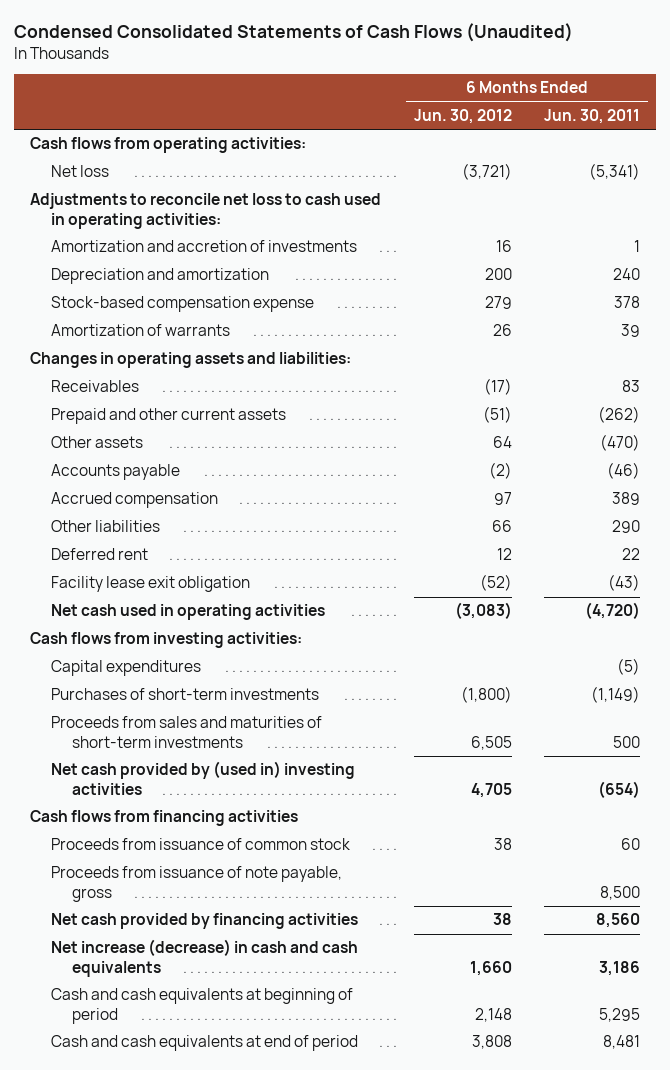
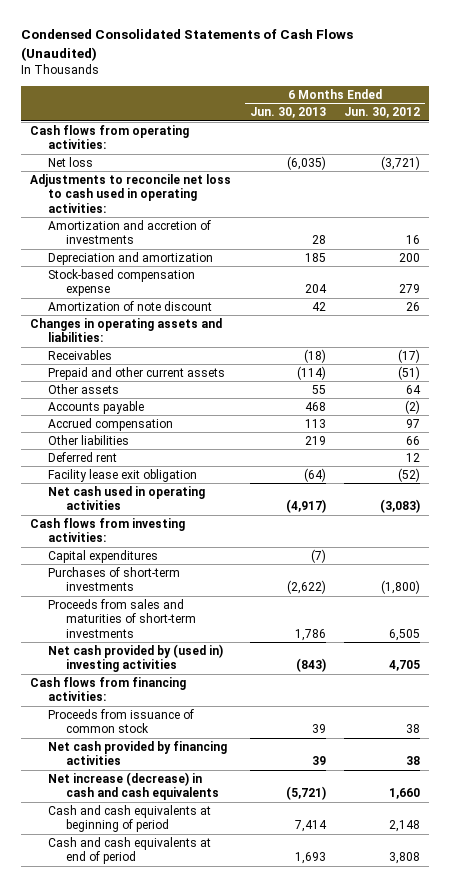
- | 6 Months Ended Jun. 30, 2012 | 6 Months Ended Jun. 30, 2011
+ | 6 Months Ended Jun. 30, 2013 | 6 Months Ended Jun. 30, 2012
- Amortization of warrants | 26 | 39
+ Amortization of note discount | 42 | 26
- Cash flows from financing activities
+ Cash flows from financing activities:
- Proceeds from issuance of note payable, gross | | 8,500

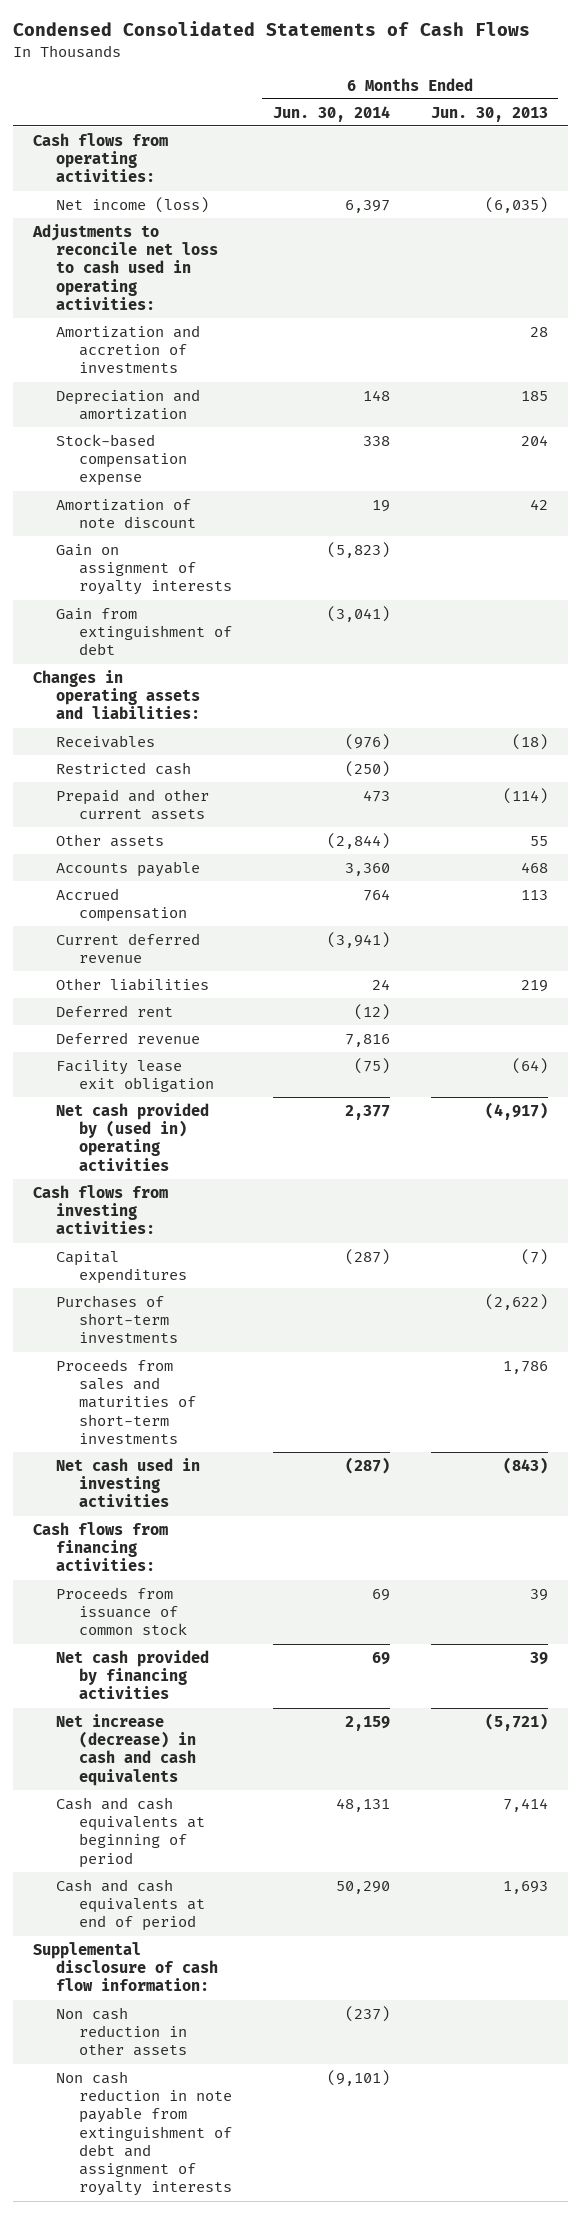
- Condensed Consolidated Statements of Cash Flows (Unaudited)
+ Condensed Consolidated Statements of Cash Flows
- | 6 Months Ended Jun. 30, 2013 | 6 Months Ended Jun. 30, 2012
+ | 6 Months Ended Jun. 30, 2014 | 6 Months Ended Jun. 30, 2013
- Net loss | (6,035) | (3,721)
+ Net income (loss) | 6,397 | (6,035)
+ Gain on assignment of royalty interests | (5,823) |
+ Gain from extinguishment of debt | (3,041) |
+ Restricted cash | (250) |
+ Current deferred revenue | (3,941) |
+ Deferred revenue | 7,816 |
- Net cash used in operating activities | (4,917) | (3,083)
+ Net cash provided by (used in) operating activities | 2,377 | (4,917)
- Net cash provided by (used in) investing activities | (843) | 4,705
+ Net cash used in investing activities | (287) | (843)
+ Supplemental disclosure of cash flow information:
+ Non cash reduction in other assets | (237) |
+ Non cash reduction in note payable from extinguishment of debt and assignment of royalty interests | (9,101) |

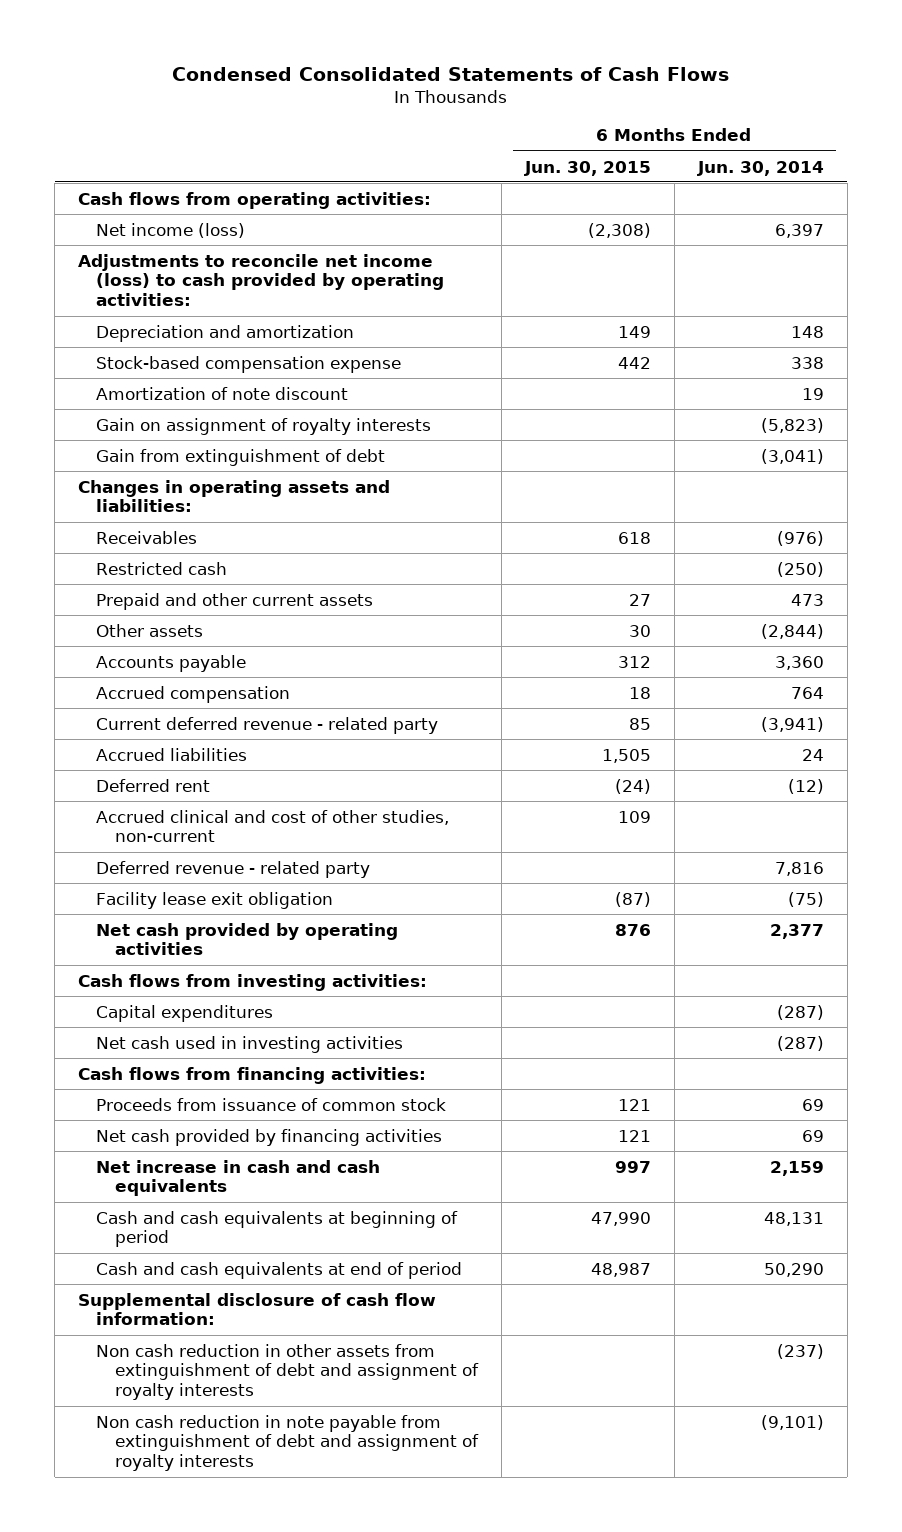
- | 6 Months Ended Jun. 30, 2014 | 6 Months Ended Jun. 30, 2013
+ | 6 Months Ended Jun. 30, 2015 | 6 Months Ended Jun. 30, 2014
- Adjustments to reconcile net loss to cash used in operating activities:
- Amortization and accretion of investments | | 28
+ Adjustments to reconcile net income (loss) to cash provided by operating activities:
- Current deferred revenue | (3,941) |
- Other liabilities | 24 | 219
+ Current deferred revenue - related party | 85 | (3,941)
+ Accrued liabilities | 1,505 | 24
- Deferred revenue | 7,816 |
+ Accrued clinical and cost of other studies, non-current | 109 |
+ Deferred revenue - related party | | 7,816
- Net cash provided by (used in) operating activities | 2,377 | (4,917)
+ Net cash provided by operating activities | 876 | 2,377
- Purchases of short-term investments | | (2,622)
- Proceeds from sales and maturities of short-term investments | | 1,786
- Net increase (decrease) in cash and cash equivalents | 2,159 | (5,721)
+ Net increase in cash and cash equivalents | 997 | 2,159
- Non cash reduction in other assets | (237) |
+ Non cash reduction in other assets from extinguishment of debt and assignment of royalty interests | | (237)

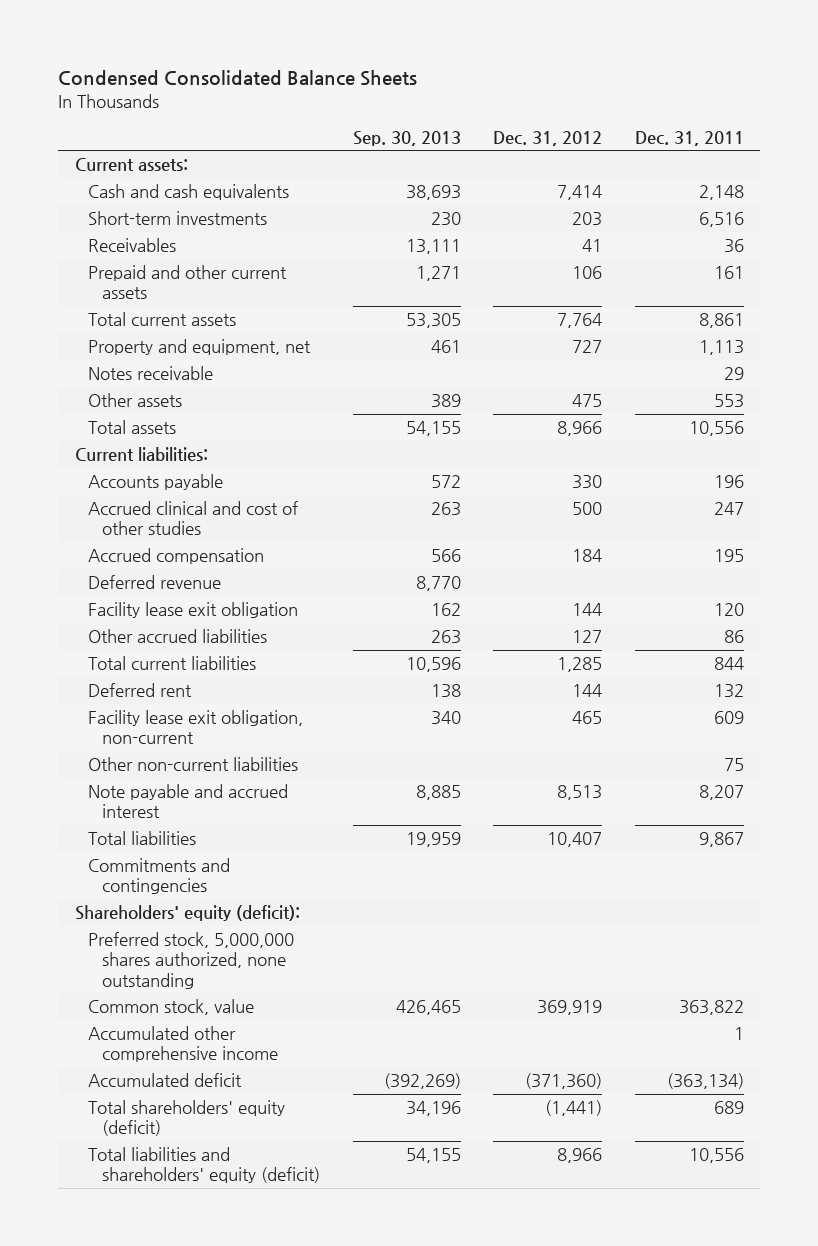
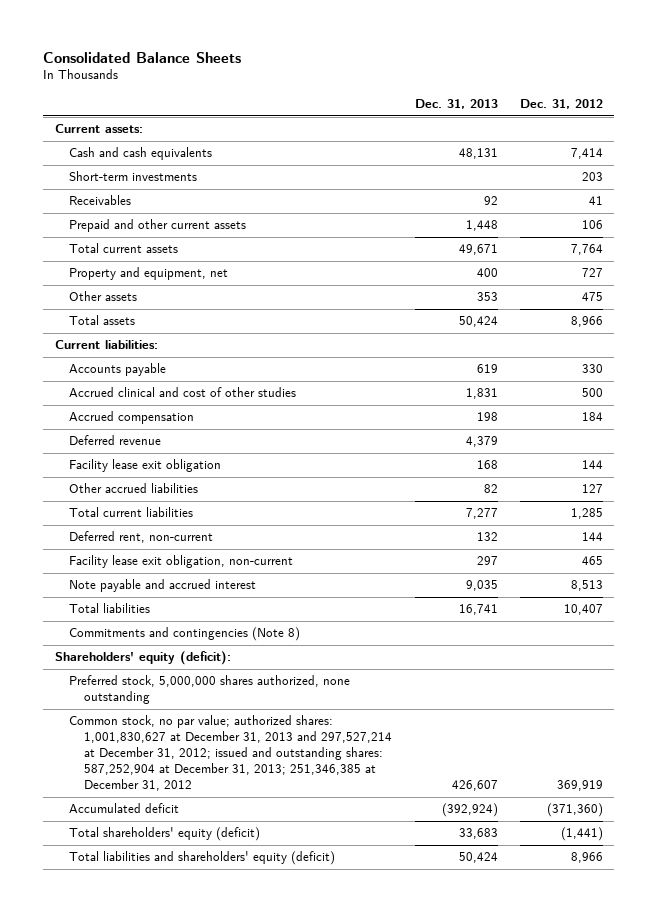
- Condensed Consolidated Balance Sheets
+ Consolidated Balance Sheets
- | Sep. 30, 2013 | Dec. 31, 2012 | Dec. 31, 2011
+ | Dec. 31, 2013 | Dec. 31, 2012
- Notes receivable | | | 29
- Deferred rent | 138 | 144 | 132
+ Deferred rent, non-current | 132 | 144
- Other non-current liabilities | | | 75
- Commitments and contingencies
+ Commitments and contingencies (Note 8)
- Common stock, value | 426,465 | 369,919 | 363,822
- Accumulated other comprehensive income | | | 1
+ Common stock, no par value; authorized shares: 1,001,830,627 at December 31, 2013 and 297,527,214 at December 31, 2012; issued and outstanding shares: 587,252,904 at December 31, 2013; 251,346,385 at December 31, 2012 | 426,607 | 369,919

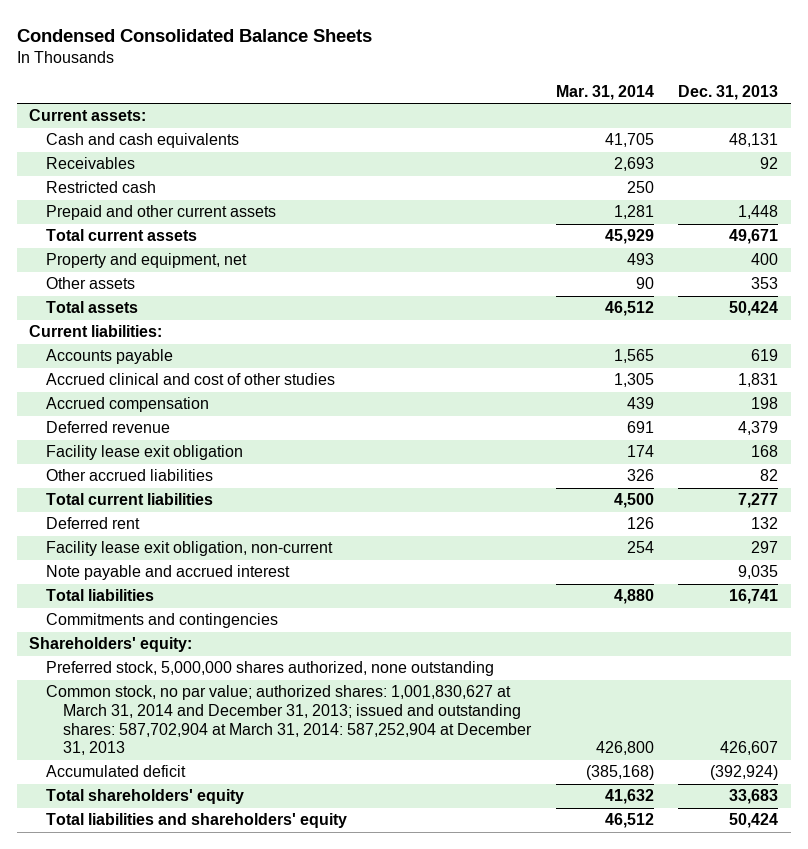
- Consolidated Balance Sheets
+ Condensed Consolidated Balance Sheets
- | Dec. 31, 2013 | Dec. 31, 2012
+ | Mar. 31, 2014 | Dec. 31, 2013
- Short-term investments | | 203
+ Restricted cash | 250 |
- Deferred rent, non-current | 132 | 144
+ Deferred rent | 126 | 132
- Commitments and contingencies (Note 8)
- Shareholders' equity (deficit):
+ Commitments and contingencies
+ Shareholders' equity:
- Common stock, no par value; authorized shares: 1,001,830,627 at December 31, 2013 and 297,527,214 at December 31, 2012; issued and outstanding shares: 587,252,904 at December 31, 2013; 251,346,385 at December 31, 2012 | 426,607 | 369,919
+ Common stock, no par value; authorized shares: 1,001,830,627 at March 31, 2014 and December 31, 2013; issued and outstanding shares: 587,702,904 at March 31, 2014: 587,252,904 at December 31, 2013 | 426,800 | 426,607
- Total shareholders' equity (deficit) | 33,683 | (1,441)
- Total liabilities and shareholders' equity (deficit) | 50,424 | 8,966
+ Total shareholders' equity | 41,632 | 33,683
+ Total liabilities and shareholders' equity | 46,512 | 50,424

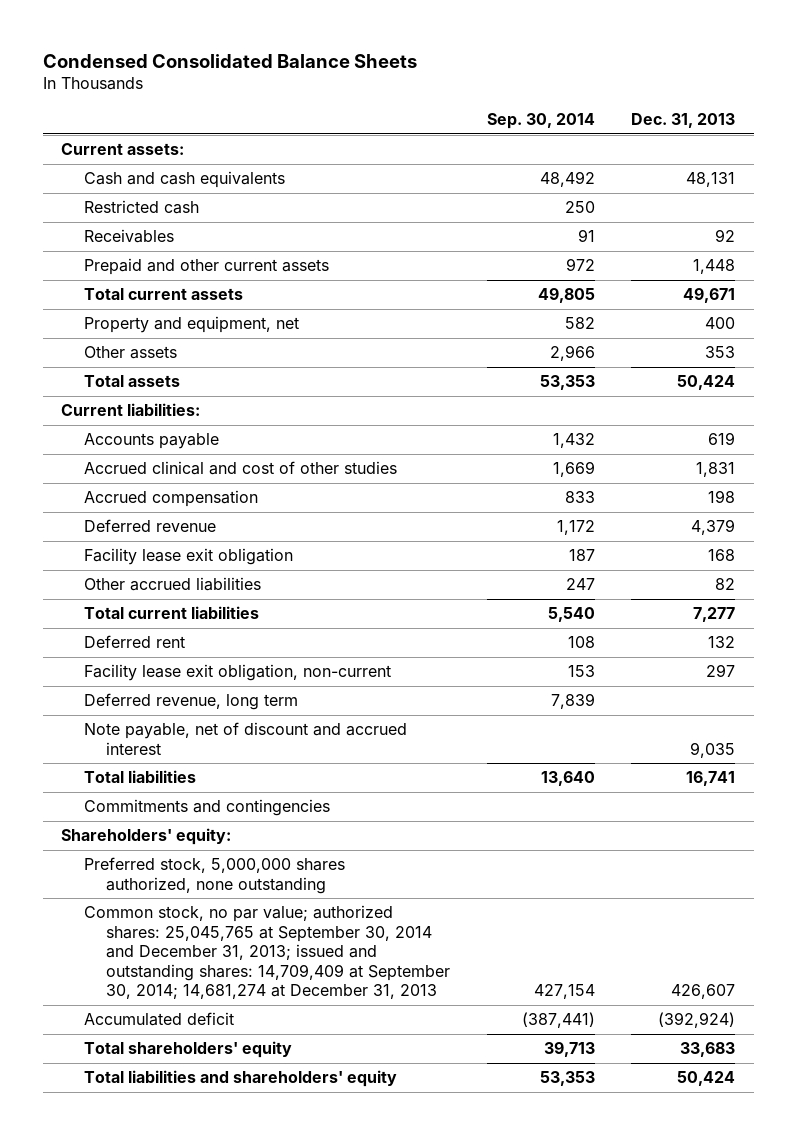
- | Mar. 31, 2014 | Dec. 31, 2013
+ | Sep. 30, 2014 | Dec. 31, 2013
moved down: Receivables | 91 | 92
- Note payable and accrued interest | | 9,035
+ Deferred revenue, long term | 7,839 |
+ Note payable, net of discount and accrued interest | | 9,035
- Common stock, no par value; authorized shares: 1,001,830,627 at March 31, 2014 and December 31, 2013; issued and outstanding shares: 587,702,904 at March 31, 2014: 587,252,904 at December 31, 2013 | 426,800 | 426,607
+ Common stock, no par value; authorized shares: 25,045,765 at September 30, 2014 and December 31, 2013; issued and outstanding shares: 14,709,409 at September 30, 2014; 14,681,274 at December 31, 2013 | 427,154 | 426,607

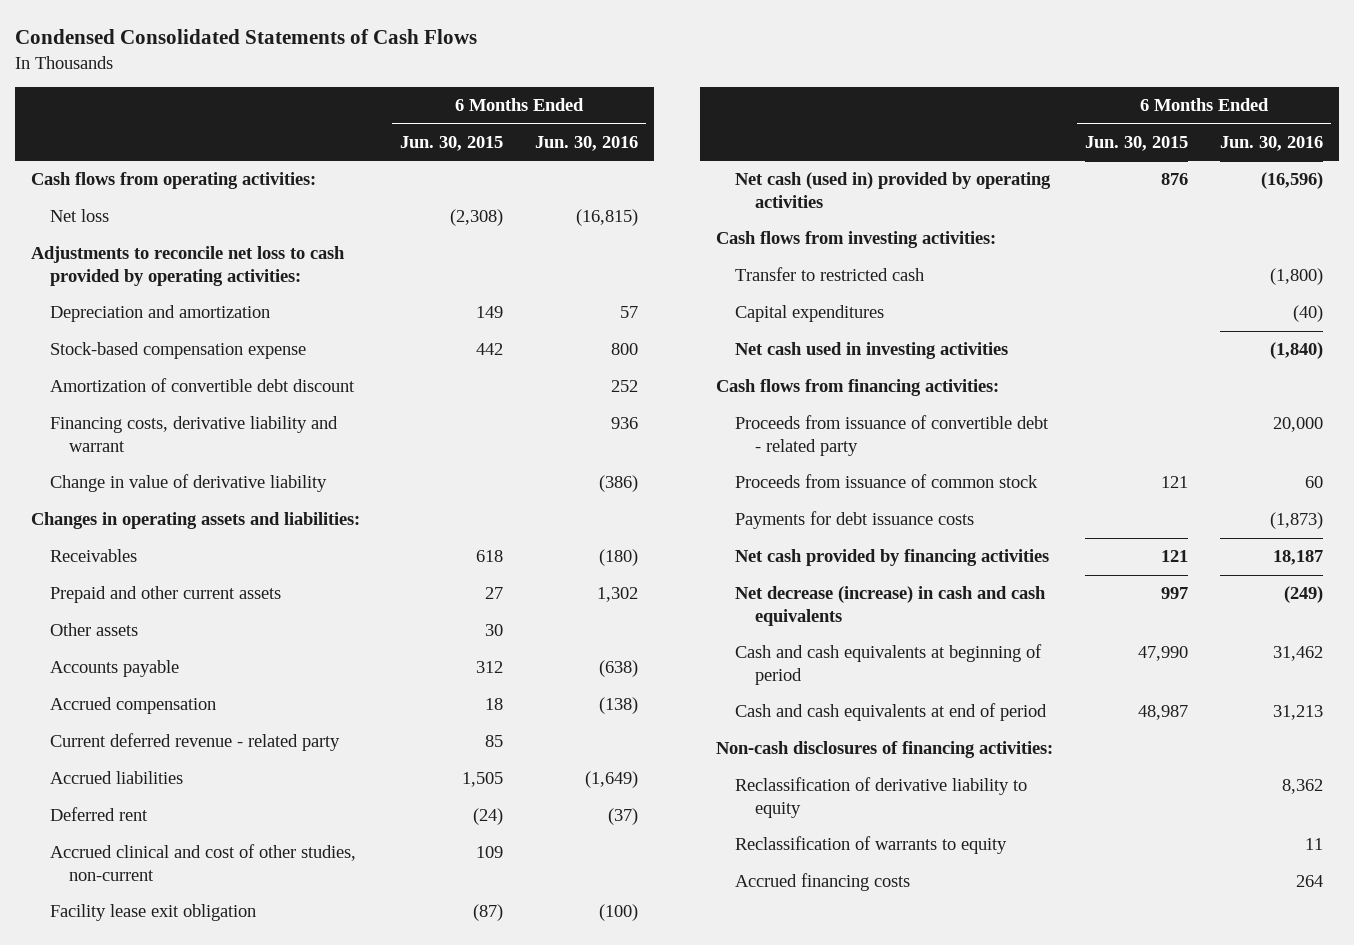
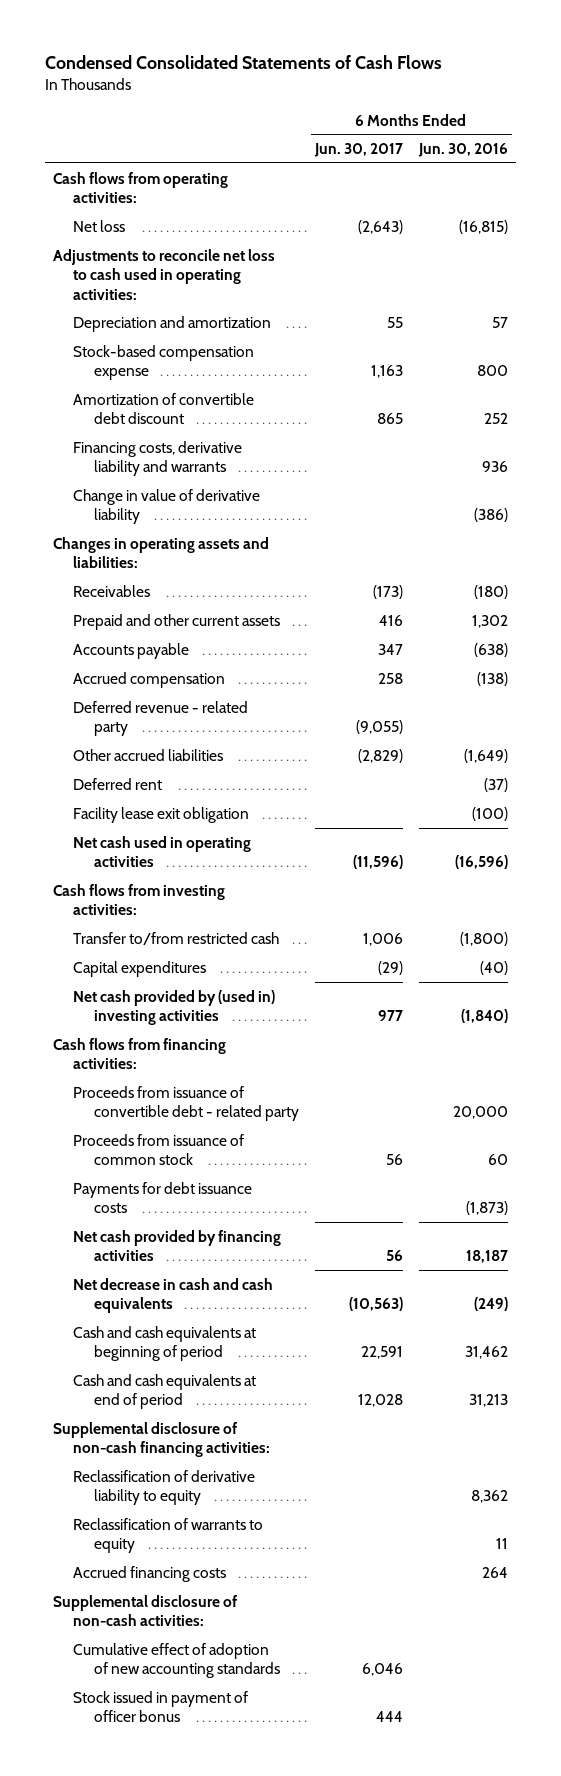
- | 6 Months Ended Jun. 30, 2015 | 6 Months Ended Jun. 30, 2016
+ | 6 Months Ended Jun. 30, 2017 | 6 Months Ended Jun. 30, 2016
- Adjustments to reconcile net loss to cash provided by operating activities:
+ Adjustments to reconcile net loss to cash used in operating activities:
- Financing costs, derivative liability and warrant | | 936
+ Financing costs, derivative liability and warrants | | 936
- Other assets | 30 |
- Current deferred revenue - related party | 85 |
- Accrued liabilities | 1,505 | (1,649)
+ Deferred revenue - related party | (9,055) |
+ Other accrued liabilities | (2,829) | (1,649)
- Accrued clinical and cost of other studies, non-current | 109 |
- Net cash (used in) provided by operating activities | 876 | (16,596)
+ Net cash used in operating activities | (11,596) | (16,596)
- Transfer to restricted cash | | (1,800)
+ Transfer to/from restricted cash | 1,006 | (1,800)
- Net cash used in investing activities | | (1,840)
+ Net cash provided by (used in) investing activities | 977 | (1,840)
- Net decrease (increase) in cash and cash equivalents | 997 | (249)
+ Net decrease in cash and cash equivalents | (10,563) | (249)
- Non-cash disclosures of financing activities:
+ Supplemental disclosure of non-cash financing activities:
+ Supplemental disclosure of non-cash activities:
+ Cumulative effect of adoption of new accounting standards | 6,046 |
+ Stock issued in payment of officer bonus | 444 |

